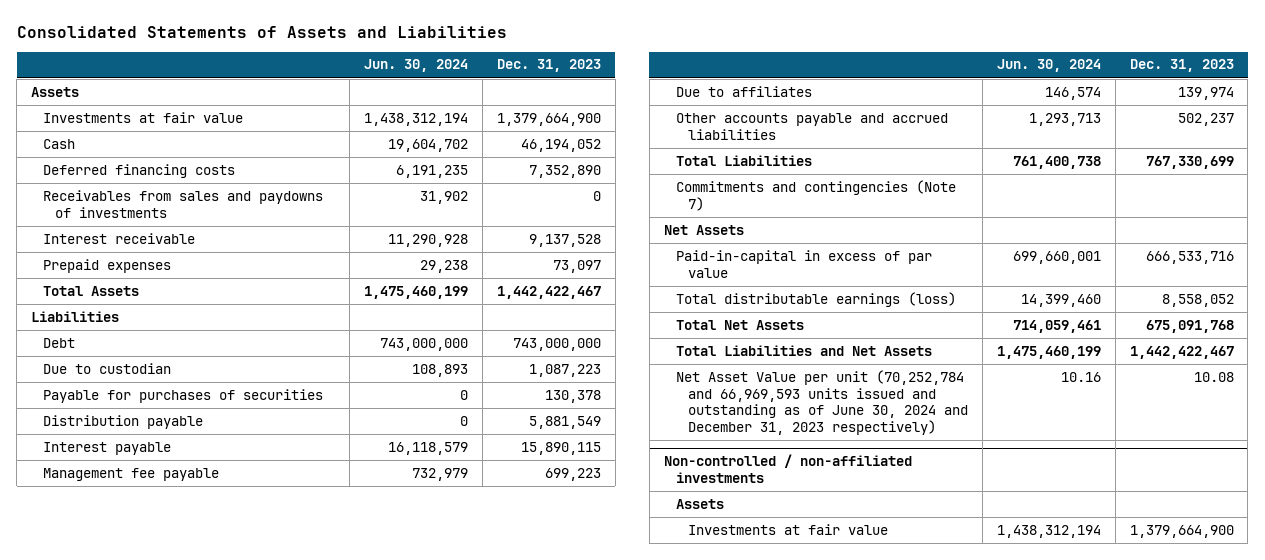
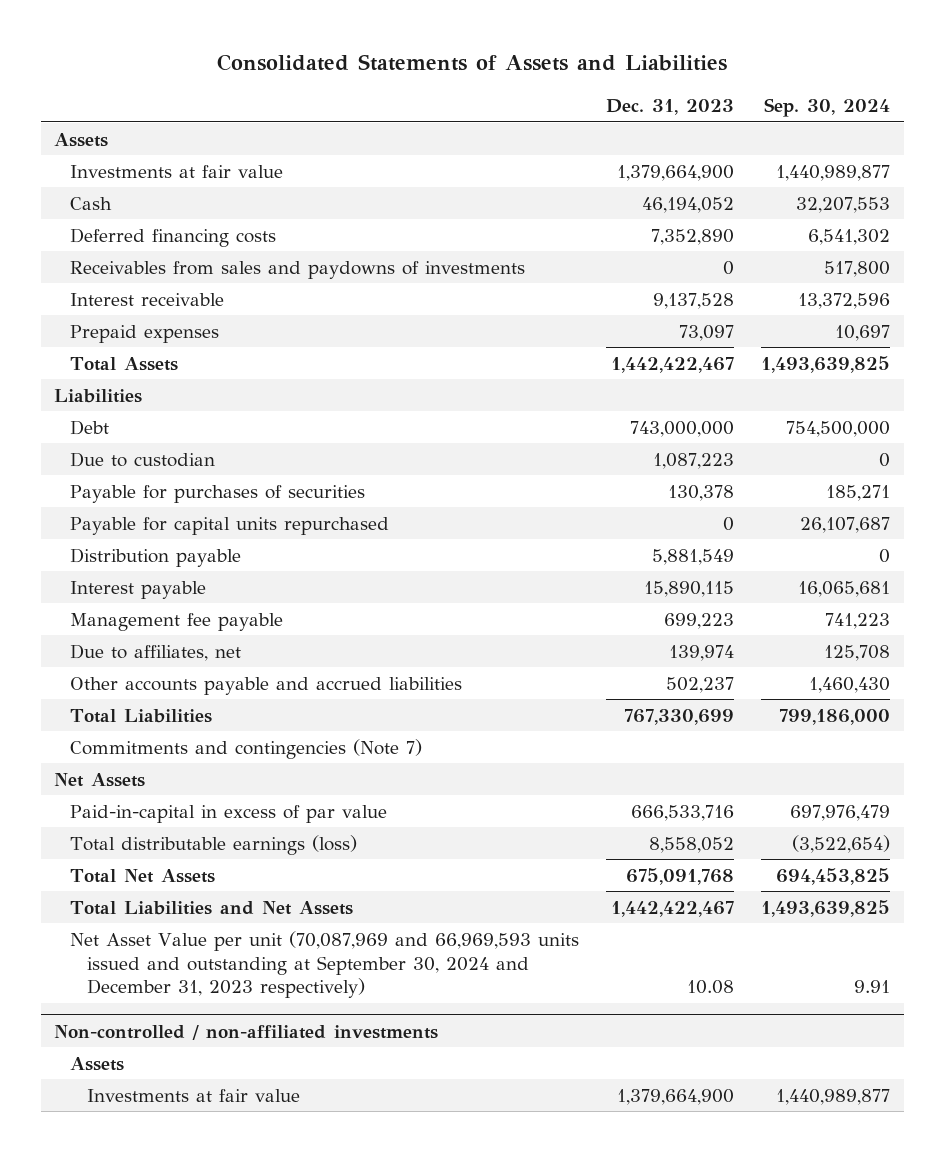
- | Jun. 30, 2024 | Dec. 31, 2023
+ | Dec. 31, 2023 | Sep. 30, 2024
+ Payable for capital units repurchased | 0 | 26,107,687
- Due to affiliates | 146,574 | 139,974
+ Due to affiliates, net | 139,974 | 125,708
- Net Asset Value per unit (70,252,784 and 66,969,593 units issued and outstanding as of June 30, 2024 and December 31, 2023 respectively) | 10.16 | 10.08
+ Net Asset Value per unit (70,087,969 and 66,969,593 units issued and outstanding at September 30, 2024 and December 31, 2023 respectively) | 10.08 | 9.91

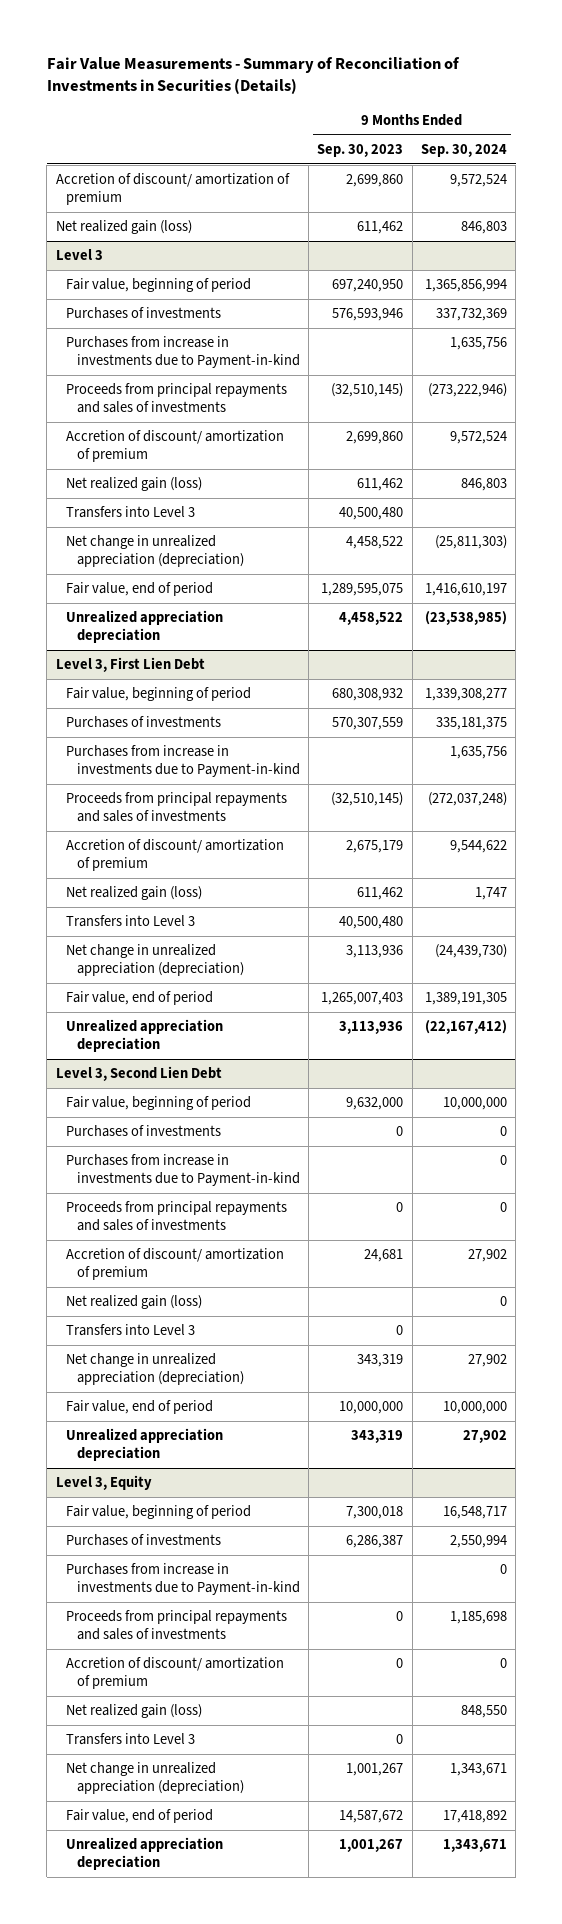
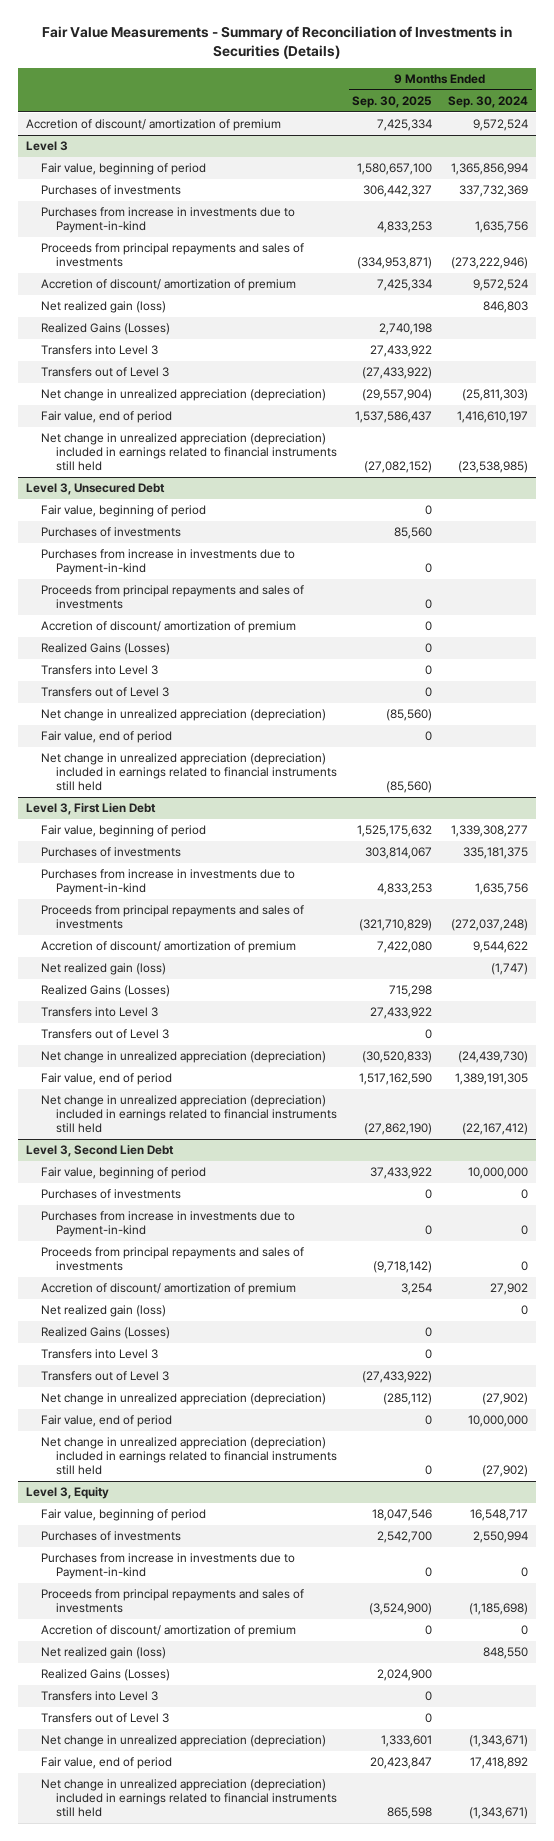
- | 9 Months Ended Sep. 30, 2023 | 9 Months Ended Sep. 30, 2024
+ | 9 Months Ended Sep. 30, 2025 | 9 Months Ended Sep. 30, 2024
- Net realized gain (loss) | 611,462 | 846,803
@ Level 3
+ Realized Gains (Losses) | 2,740,198 |
+ Transfers out of Level 3 | (27,433,922) |
- Unrealized appreciation depreciation | 4,458,522 | (23,538,985)
+ Net change in unrealized appreciation (depreciation) included in earnings related to financial instruments still held | (27,082,152) | (23,538,985)
+ Level 3, Unsecured Debt
+ Fair value, beginning of period | 0 |
+ Purchases of investments | 85,560 |
+ Purchases from increase in investments due to Payment-in-kind | 0 |
+ Proceeds from principal repayments and sales of investments | 0 |
+ Accretion of discount/ amortization of premium | 0 |
+ Realized Gains (Losses) | 0 |
+ Transfers into Level 3 | 0 |
+ Transfers out of Level 3 | 0 |
+ Net change in unrealized appreciation (depreciation) | (85,560) |
+ Fair value, end of period | 0 |
+ Net change in unrealized appreciation (depreciation) included in earnings related to financial instruments still held | (85,560) |
@ Level 3, First Lien Debt
- Net realized gain (loss) | 611,462 | 1,747
+ Net realized gain (loss) | | (1,747)
+ Realized Gains (Losses) | 715,298 |
+ Transfers out of Level 3 | 0 |
- Unrealized appreciation depreciation | 3,113,936 | (22,167,412)
+ Net change in unrealized appreciation (depreciation) included in earnings related to financial instruments still held | (27,862,190) | (22,167,412)
@ Level 3, Second Lien Debt
+ Realized Gains (Losses) | 0 |
- Net change in unrealized appreciation (depreciation) | 343,319 | 27,902
+ Transfers out of Level 3 | (27,433,922) |
+ Net change in unrealized appreciation (depreciation) | (285,112) | (27,902)
- Unrealized appreciation depreciation | 343,319 | 27,902
+ Net change in unrealized appreciation (depreciation) included in earnings related to financial instruments still held | 0 | (27,902)
@ Level 3, Equity
- Proceeds from principal repayments and sales of investments | 0 | 1,185,698
+ Proceeds from principal repayments and sales of investments | (3,524,900) | (1,185,698)
+ Realized Gains (Losses) | 2,024,900 |
- Net change in unrealized appreciation (depreciation) | 1,001,267 | 1,343,671
+ Transfers out of Level 3 | 0 |
+ Net change in unrealized appreciation (depreciation) | 1,333,601 | (1,343,671)
- Unrealized appreciation depreciation | 1,001,267 | 1,343,671
+ Net change in unrealized appreciation (depreciation) included in earnings related to financial instruments still held | 865,598 | (1,343,671)

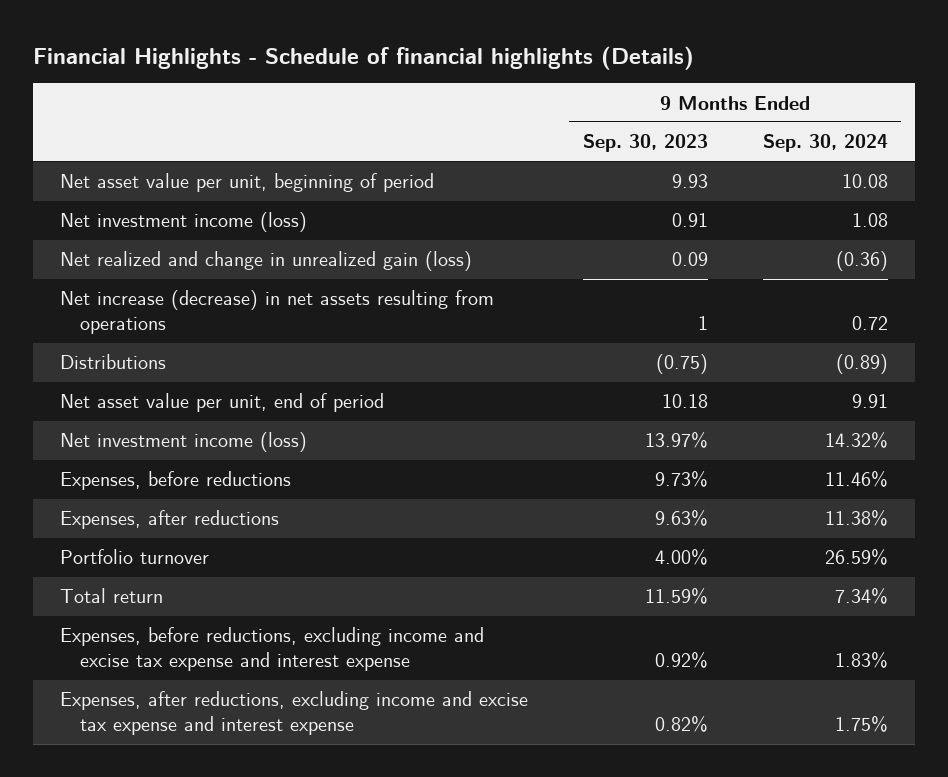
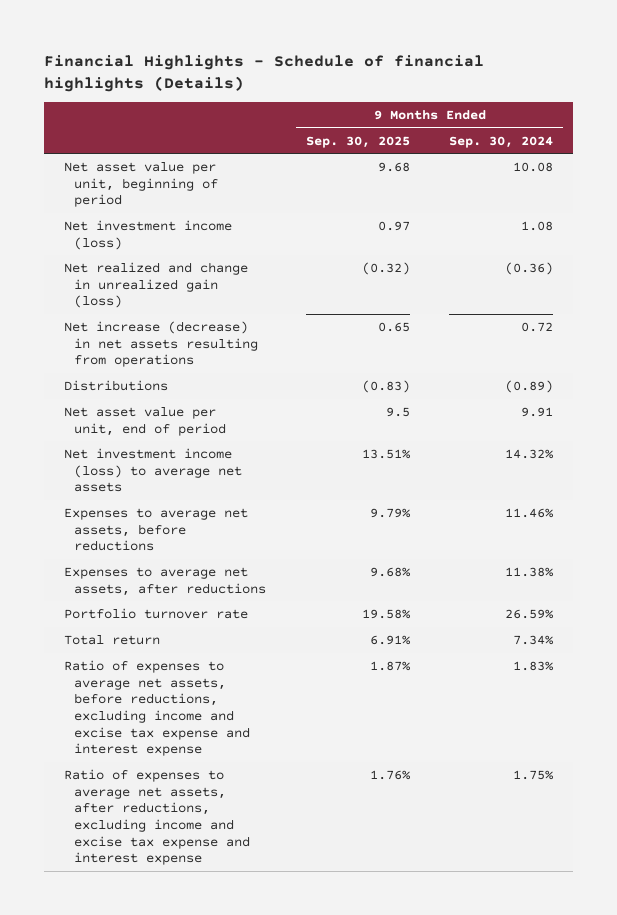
- | 9 Months Ended Sep. 30, 2023 | 9 Months Ended Sep. 30, 2024
+ | 9 Months Ended Sep. 30, 2025 | 9 Months Ended Sep. 30, 2024
- Net investment income (loss) | 13.97% | 14.32%
- Expenses, before reductions | 9.73% | 11.46%
- Expenses, after reductions | 9.63% | 11.38%
- Portfolio turnover | 4.00% | 26.59%
+ Net investment income (loss) to average net assets | 13.51% | 14.32%
+ Expenses to average net assets, before reductions | 9.79% | 11.46%
+ Expenses to average net assets, after reductions | 9.68% | 11.38%
+ Portfolio turnover rate | 19.58% | 26.59%
- Expenses, before reductions, excluding income and excise tax expense and interest expense | 0.92% | 1.83%
- Expenses, after reductions, excluding income and excise tax expense and interest expense | 0.82% | 1.75%
+ Ratio of expenses to average net assets, before reductions, excluding income and excise tax expense and interest expense | 1.87% | 1.83%
+ Ratio of expenses to average net assets, after reductions, excluding income and excise tax expense and interest expense | 1.76% | 1.75%

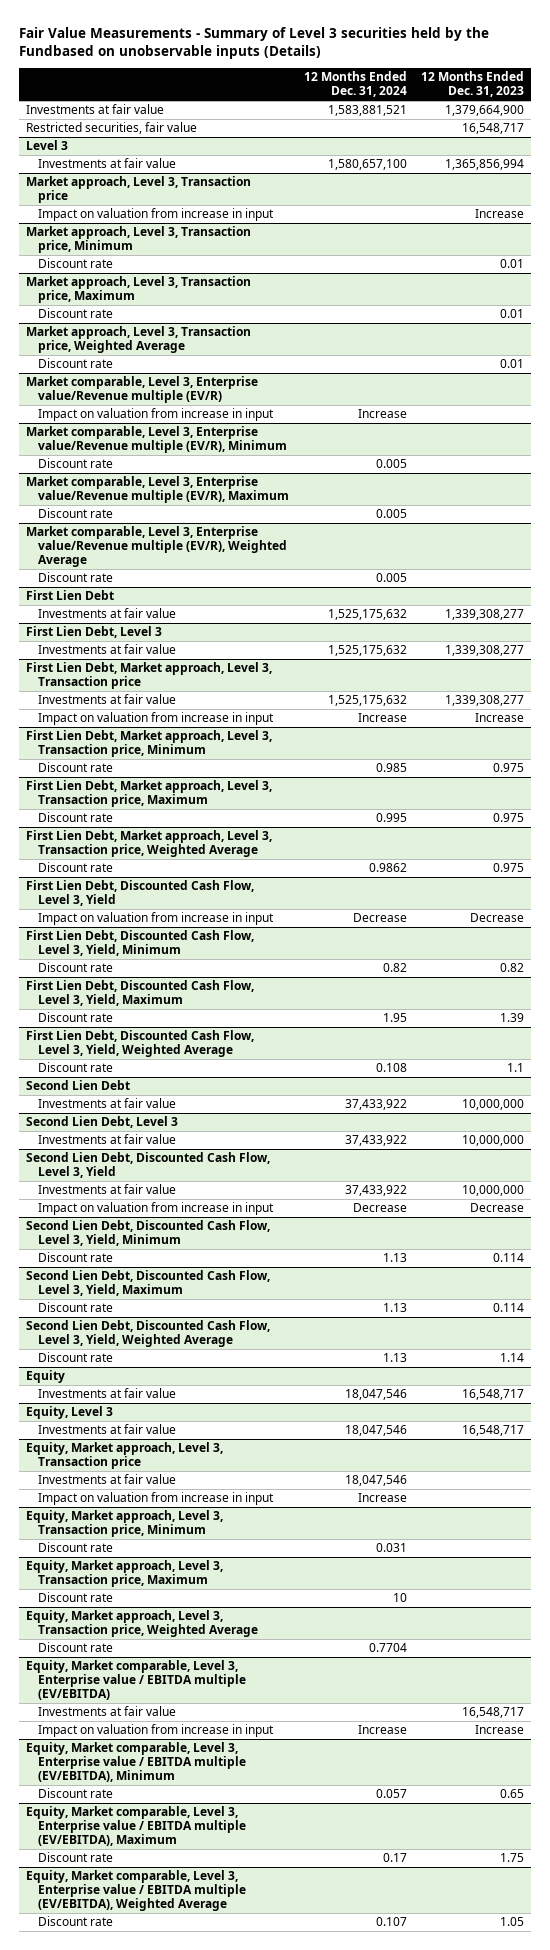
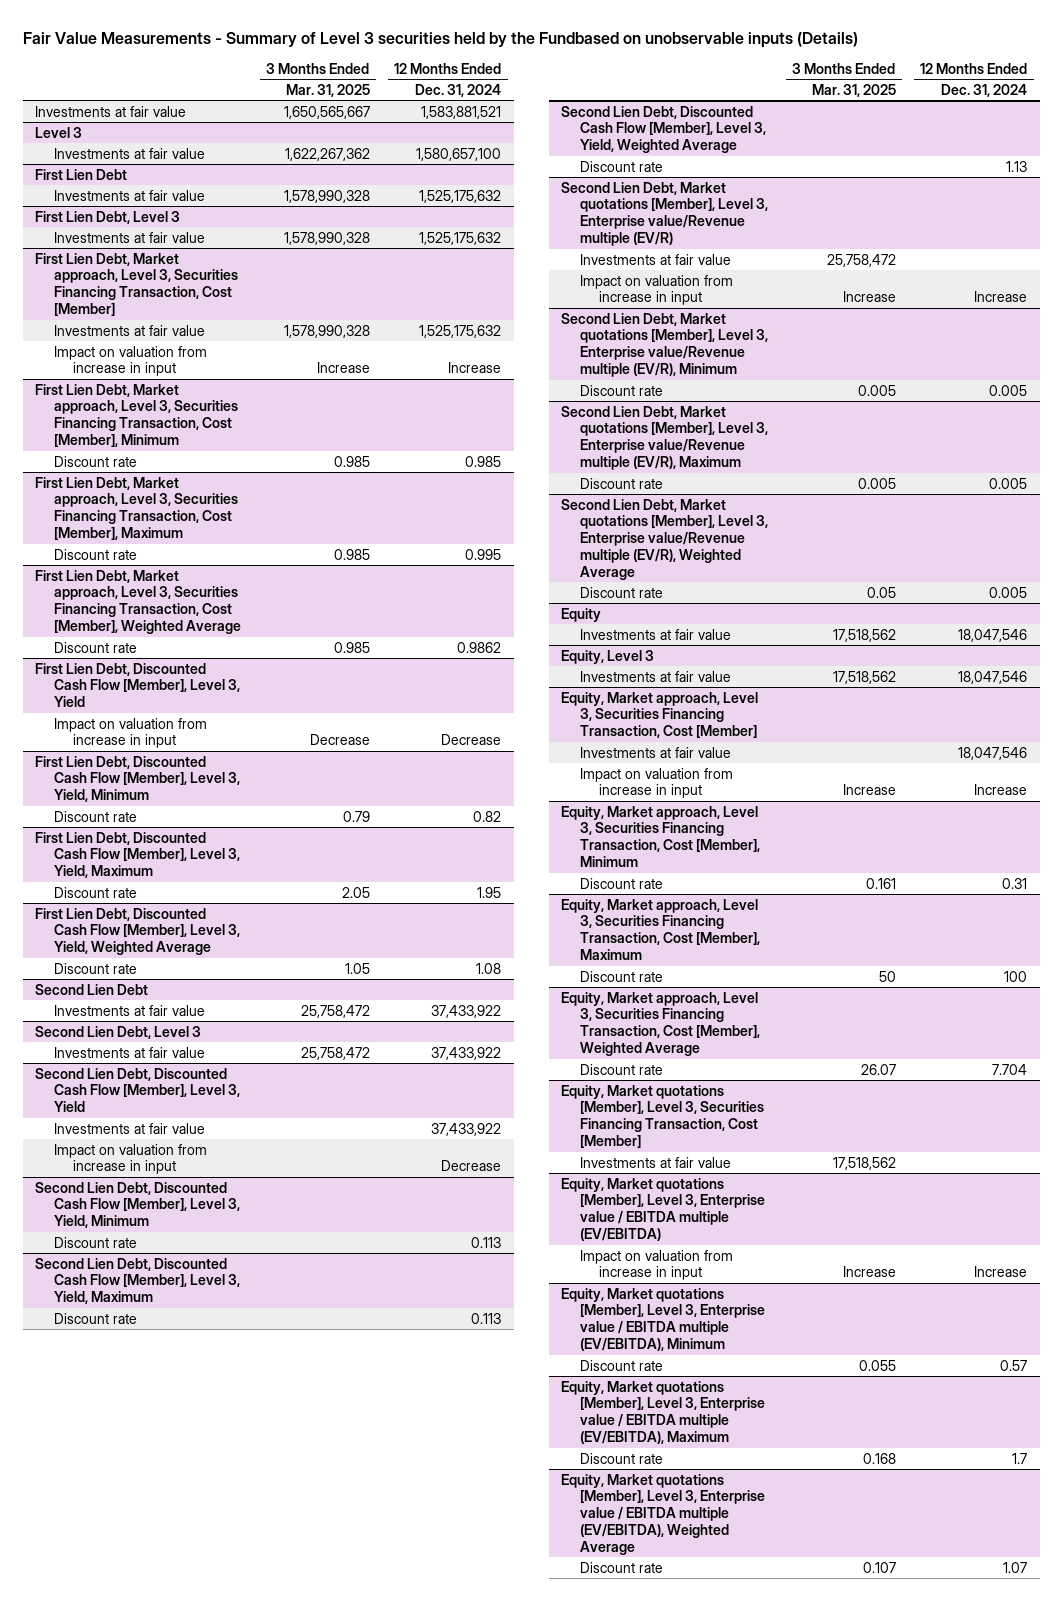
- | 12 Months Ended Dec. 31, 2024 | 12 Months Ended Dec. 31, 2023
+ | 3 Months Ended Mar. 31, 2025 | 12 Months Ended Dec. 31, 2024
- Restricted securities, fair value | | 16,548,717
- Market approach, Level 3, Transaction price
- Impact on valuation from increase in input | | Increase
- Market approach, Level 3, Transaction price, Minimum
- Discount rate | | 0.01
- Market approach, Level 3, Transaction price, Maximum
- Discount rate | | 0.01
- Market approach, Level 3, Transaction price, Weighted Average
- Discount rate | | 0.01
- Market comparable, Level 3, Enterprise value/Revenue multiple (EV/R)
- Impact on valuation from increase in input | Increase |
- Market comparable, Level 3, Enterprise value/Revenue multiple (EV/R), Minimum
- Discount rate | 0.005 |
- Market comparable, Level 3, Enterprise value/Revenue multiple (EV/R), Maximum
- Discount rate | 0.005 |
- Market comparable, Level 3, Enterprise value/Revenue multiple (EV/R), Weighted Average
- Discount rate | 0.005 |
- First Lien Debt, Market approach, Level 3, Transaction price
+ First Lien Debt, Market approach, Level 3, Securities Financing Transaction, Cost [Member]
- First Lien Debt, Market approach, Level 3, Transaction price, Minimum
+ First Lien Debt, Market approach, Level 3, Securities Financing Transaction, Cost [Member], Minimum
- First Lien Debt, Market approach, Level 3, Transaction price, Maximum
+ First Lien Debt, Market approach, Level 3, Securities Financing Transaction, Cost [Member], Maximum
- First Lien Debt, Market approach, Level 3, Transaction price, Weighted Average
+ First Lien Debt, Market approach, Level 3, Securities Financing Transaction, Cost [Member], Weighted Average
- First Lien Debt, Discounted Cash Flow, Level 3, Yield
+ First Lien Debt, Discounted Cash Flow [Member], Level 3, Yield
- First Lien Debt, Discounted Cash Flow, Level 3, Yield, Minimum
+ First Lien Debt, Discounted Cash Flow [Member], Level 3, Yield, Minimum
- First Lien Debt, Discounted Cash Flow, Level 3, Yield, Maximum
+ First Lien Debt, Discounted Cash Flow [Member], Level 3, Yield, Maximum
- First Lien Debt, Discounted Cash Flow, Level 3, Yield, Weighted Average
- Discount rate | 0.108 | 1.1
+ First Lien Debt, Discounted Cash Flow [Member], Level 3, Yield, Weighted Average
+ Discount rate | 1.05 | 1.08
- Second Lien Debt, Discounted Cash Flow, Level 3, Yield
+ Second Lien Debt, Discounted Cash Flow [Member], Level 3, Yield
- Second Lien Debt, Discounted Cash Flow, Level 3, Yield, Minimum
- Discount rate | 1.13 | 0.114
- Second Lien Debt, Discounted Cash Flow, Level 3, Yield, Maximum
- Discount rate | 1.13 | 0.114
- Second Lien Debt, Discounted Cash Flow, Level 3, Yield, Weighted Average
+ Second Lien Debt, Discounted Cash Flow [Member], Level 3, Yield, Minimum
+ Discount rate | | 0.113
+ Second Lien Debt, Discounted Cash Flow [Member], Level 3, Yield, Maximum
+ Discount rate | | 0.113
+ Second Lien Debt, Discounted Cash Flow [Member], Level 3, Yield, Weighted Average
+ Second Lien Debt, Market quotations [Member], Level 3, Enterprise value/Revenue multiple (EV/R)
+ Investments at fair value | 25,758,472 |
+ Impact on valuation from increase in input | Increase | Increase
+ Second Lien Debt, Market quotations [Member], Level 3, Enterprise value/Revenue multiple (EV/R), Minimum
+ Discount rate | 0.005 | 0.005
+ Second Lien Debt, Market quotations [Member], Level 3, Enterprise value/Revenue multiple (EV/R), Maximum
+ Discount rate | 0.005 | 0.005
+ Second Lien Debt, Market quotations [Member], Level 3, Enterprise value/Revenue multiple (EV/R), Weighted Average
+ Discount rate | 0.05 | 0.005
- Equity, Market approach, Level 3, Transaction price
+ Equity, Market approach, Level 3, Securities Financing Transaction, Cost [Member]
- Equity, Market approach, Level 3, Transaction price, Minimum
- Discount rate | 0.031 |
- Equity, Market approach, Level 3, Transaction price, Maximum
- Discount rate | 10 |
- Equity, Market approach, Level 3, Transaction price, Weighted Average
- Discount rate | 0.7704 |
- Equity, Market comparable, Level 3, Enterprise value / EBITDA multiple (EV/EBITDA)
+ Equity, Market approach, Level 3, Securities Financing Transaction, Cost [Member], Minimum
+ Discount rate | 0.161 | 0.31
+ Equity, Market approach, Level 3, Securities Financing Transaction, Cost [Member], Maximum
+ Discount rate | 50 | 100
+ Equity, Market approach, Level 3, Securities Financing Transaction, Cost [Member], Weighted Average
+ Discount rate | 26.07 | 7.704
+ Equity, Market quotations [Member], Level 3, Securities Financing Transaction, Cost [Member]
+ Equity, Market quotations [Member], Level 3, Enterprise value / EBITDA multiple (EV/EBITDA)
- Equity, Market comparable, Level 3, Enterprise value / EBITDA multiple (EV/EBITDA), Minimum
- Discount rate | 0.057 | 0.65
- Equity, Market comparable, Level 3, Enterprise value / EBITDA multiple (EV/EBITDA), Maximum
- Discount rate | 0.17 | 1.75
- Equity, Market comparable, Level 3, Enterprise value / EBITDA multiple (EV/EBITDA), Weighted Average
- Discount rate | 0.107 | 1.05
+ Equity, Market quotations [Member], Level 3, Enterprise value / EBITDA multiple (EV/EBITDA), Minimum
+ Discount rate | 0.055 | 0.57
+ Equity, Market quotations [Member], Level 3, Enterprise value / EBITDA multiple (EV/EBITDA), Maximum
+ Discount rate | 0.168 | 1.7
+ Equity, Market quotations [Member], Level 3, Enterprise value / EBITDA multiple (EV/EBITDA), Weighted Average
+ Discount rate | 0.107 | 1.07

